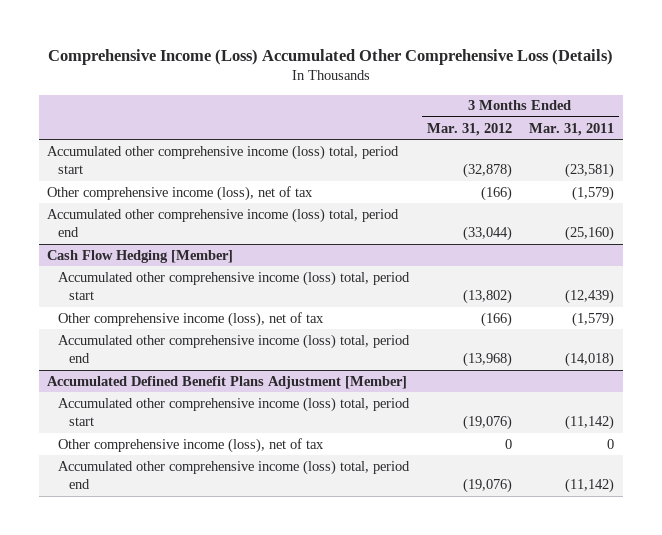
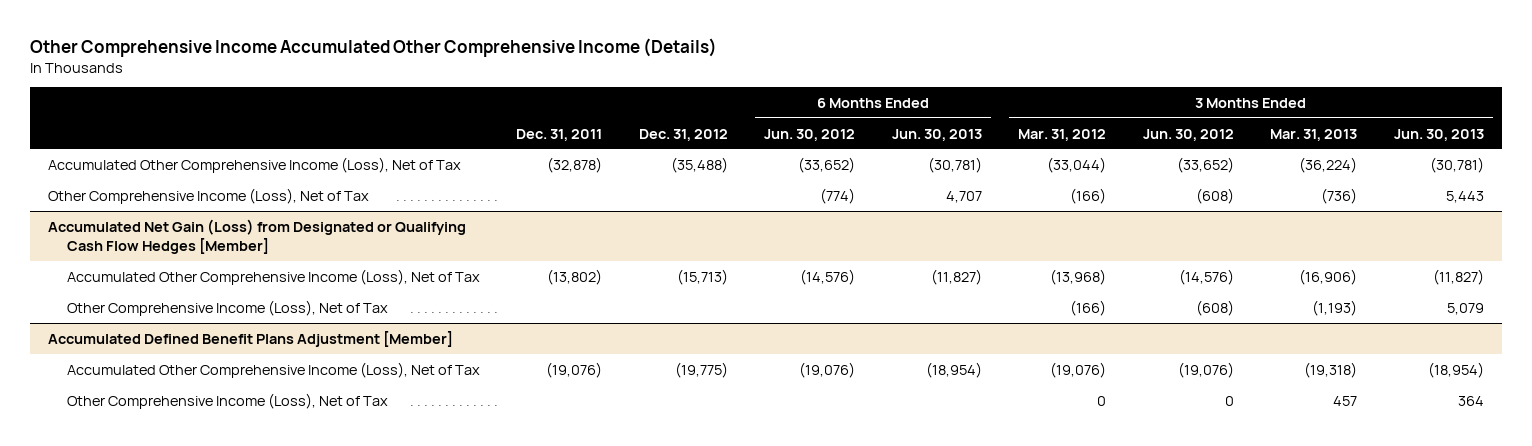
- Comprehensive Income (Loss) Accumulated Other Comprehensive Loss (Details)
+ Other Comprehensive Income Accumulated Other Comprehensive Income (Details)
- | 3 Months Ended Mar. 31, 2012 | 3 Months Ended Mar. 31, 2011
+ | Dec. 31, 2011 | Dec. 31, 2012 | 6 Months Ended Jun. 30, 2012 | 6 Months Ended Jun. 30, 2013 | 3 Months Ended Mar. 31, 2012 | 3 Months Ended Jun. 30, 2012 | 3 Months Ended Mar. 31, 2013 | 3 Months Ended Jun. 30, 2013
- Accumulated other comprehensive income (loss) total, period start | (32,878) | (23,581)
- Other comprehensive income (loss), net of tax | (166) | (1,579)
- Accumulated other comprehensive income (loss) total, period end | (33,044) | (25,160)
- Cash Flow Hedging [Member]
- Accumulated other comprehensive income (loss) total, period start | (13,802) | (12,439)
- Other comprehensive income (loss), net of tax | (166) | (1,579)
- Accumulated other comprehensive income (loss) total, period end | (13,968) | (14,018)
+ Accumulated Other Comprehensive Income (Loss), Net of Tax | (32,878) | (35,488) | (33,652) | (30,781) | (33,044) | (33,652) | (36,224) | (30,781)
+ Other Comprehensive Income (Loss), Net of Tax | | | (774) | 4,707 | (166) | (608) | (736) | 5,443
+ Accumulated Net Gain (Loss) from Designated or Qualifying Cash Flow Hedges [Member]
+ Accumulated Other Comprehensive Income (Loss), Net of Tax | (13,802) | (15,713) | (14,576) | (11,827) | (13,968) | (14,576) | (16,906) | (11,827)
+ Other Comprehensive Income (Loss), Net of Tax | | | | | (166) | (608) | (1,193) | 5,079
@ Accumulated Defined Benefit Plans Adjustment [Member]
- Accumulated other comprehensive income (loss) total, period start | (19,076) | (11,142)
- Other comprehensive income (loss), net of tax | 0 | 0
- Accumulated other comprehensive income (loss) total, period end | (19,076) | (11,142)
+ Accumulated Other Comprehensive Income (Loss), Net of Tax | (19,076) | (19,775) | (19,076) | (18,954) | (19,076) | (19,076) | (19,318) | (18,954)
+ Other Comprehensive Income (Loss), Net of Tax | | | | | 0 | 0 | 457 | 364

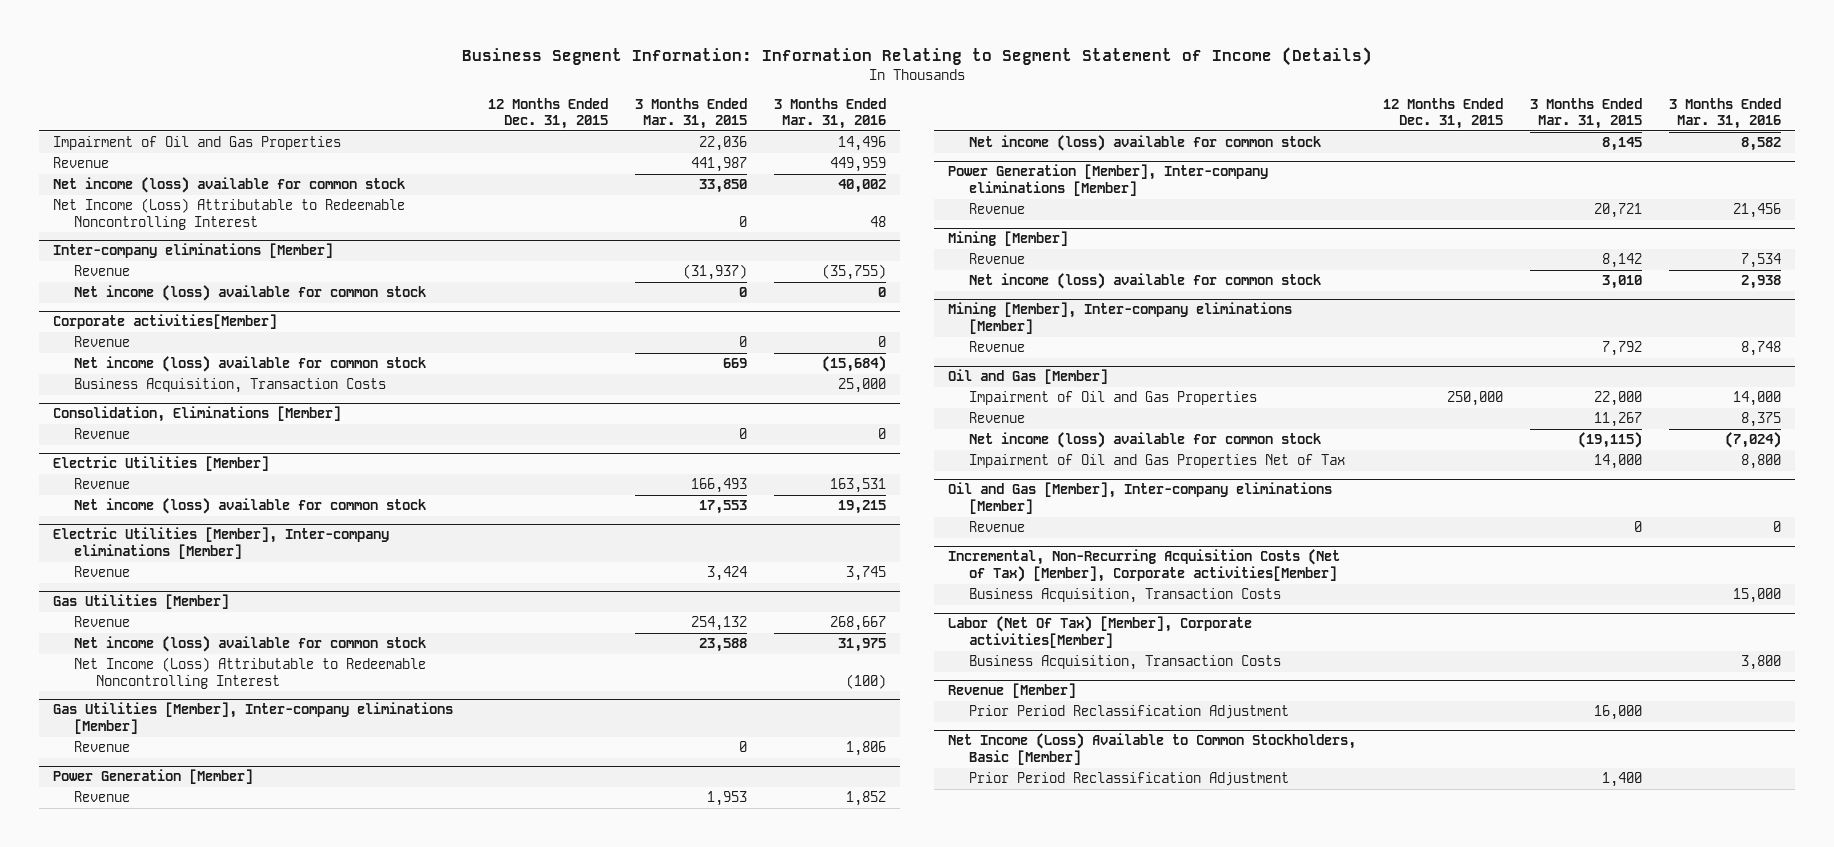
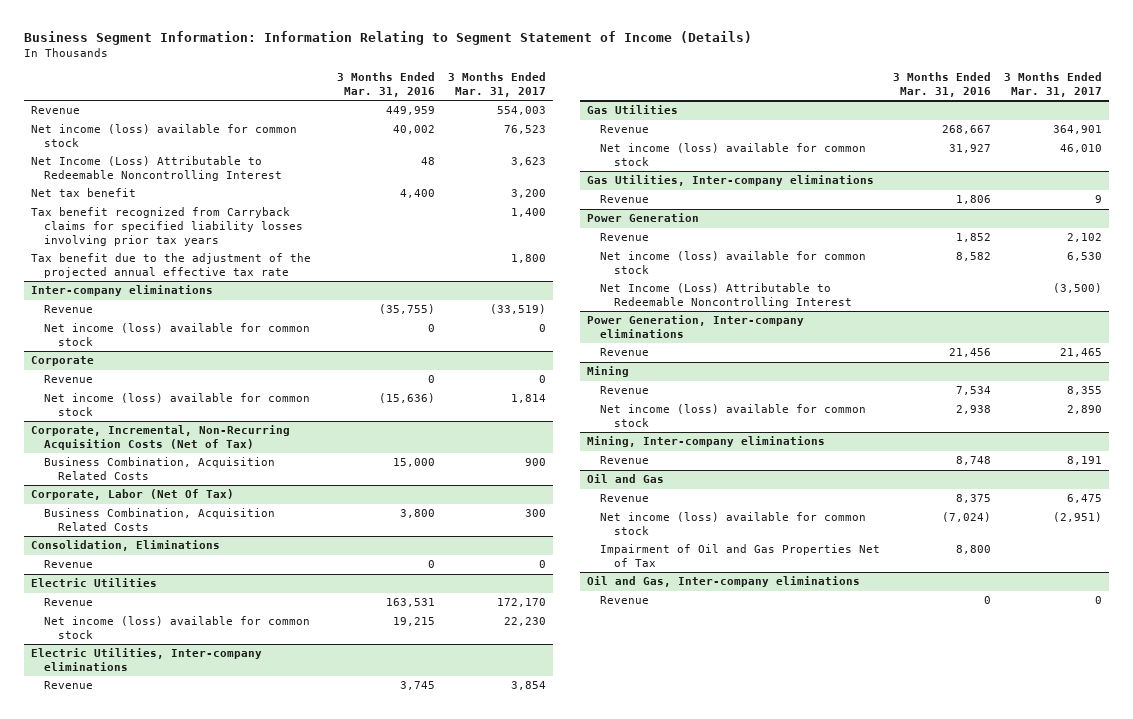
- | 12 Months Ended Dec. 31, 2015 | 3 Months Ended Mar. 31, 2015 | 3 Months Ended Mar. 31, 2016
+ | 3 Months Ended Mar. 31, 2016 | 3 Months Ended Mar. 31, 2017
- Impairment of Oil and Gas Properties | | 22,036 | 14,496
- Inter-company eliminations [Member]
+ Net tax benefit | 4,400 | 3,200
+ Tax benefit recognized from Carryback claims for specified liability losses involving prior tax years | | 1,400
+ Tax benefit due to the adjustment of the projected annual effective tax rate | | 1,800
+ Inter-company eliminations
- Corporate activities[Member]
+ Corporate
- Net income (loss) available for common stock | | 669 | (15,684)
- Business Acquisition, Transaction Costs | | | 25,000
- Consolidation, Eliminations [Member]
+ Net income (loss) available for common stock | (15,636) | 1,814
+ Corporate, Incremental, Non-Recurring Acquisition Costs (Net of Tax)
+ Business Combination, Acquisition Related Costs | 15,000 | 900
+ Corporate, Labor (Net Of Tax)
+ Business Combination, Acquisition Related Costs | 3,800 | 300
+ Consolidation, Eliminations
- Electric Utilities [Member]
+ Electric Utilities
- Electric Utilities [Member], Inter-company eliminations [Member]
+ Electric Utilities, Inter-company eliminations
- Gas Utilities [Member]
+ Gas Utilities
- Net income (loss) available for common stock | | 23,588 | 31,975
- Net Income (Loss) Attributable to Redeemable Noncontrolling Interest | | | (100)
- Gas Utilities [Member], Inter-company eliminations [Member]
+ Net income (loss) available for common stock | 31,927 | 46,010
+ Gas Utilities, Inter-company eliminations
- Power Generation [Member]
+ Power Generation
- Power Generation [Member], Inter-company eliminations [Member]
+ Net Income (Loss) Attributable to Redeemable Noncontrolling Interest | | (3,500)
+ Power Generation, Inter-company eliminations
- Mining [Member]
+ Mining
- Mining [Member], Inter-company eliminations [Member]
+ Mining, Inter-company eliminations
- Oil and Gas [Member]
- Impairment of Oil and Gas Properties | 250,000 | 22,000 | 14,000
+ Oil and Gas
- Oil and Gas [Member], Inter-company eliminations [Member]
+ Oil and Gas, Inter-company eliminations
- Incremental, Non-Recurring Acquisition Costs (Net of Tax) [Member], Corporate activities[Member]
- Business Acquisition, Transaction Costs | | | 15,000
- Labor (Net Of Tax) [Member], Corporate activities[Member]
- Business Acquisition, Transaction Costs | | | 3,800
- Revenue [Member]
- Prior Period Reclassification Adjustment | | 16,000 |
- Net Income (Loss) Available to Common Stockholders, Basic [Member]
- Prior Period Reclassification Adjustment | | 1,400 |

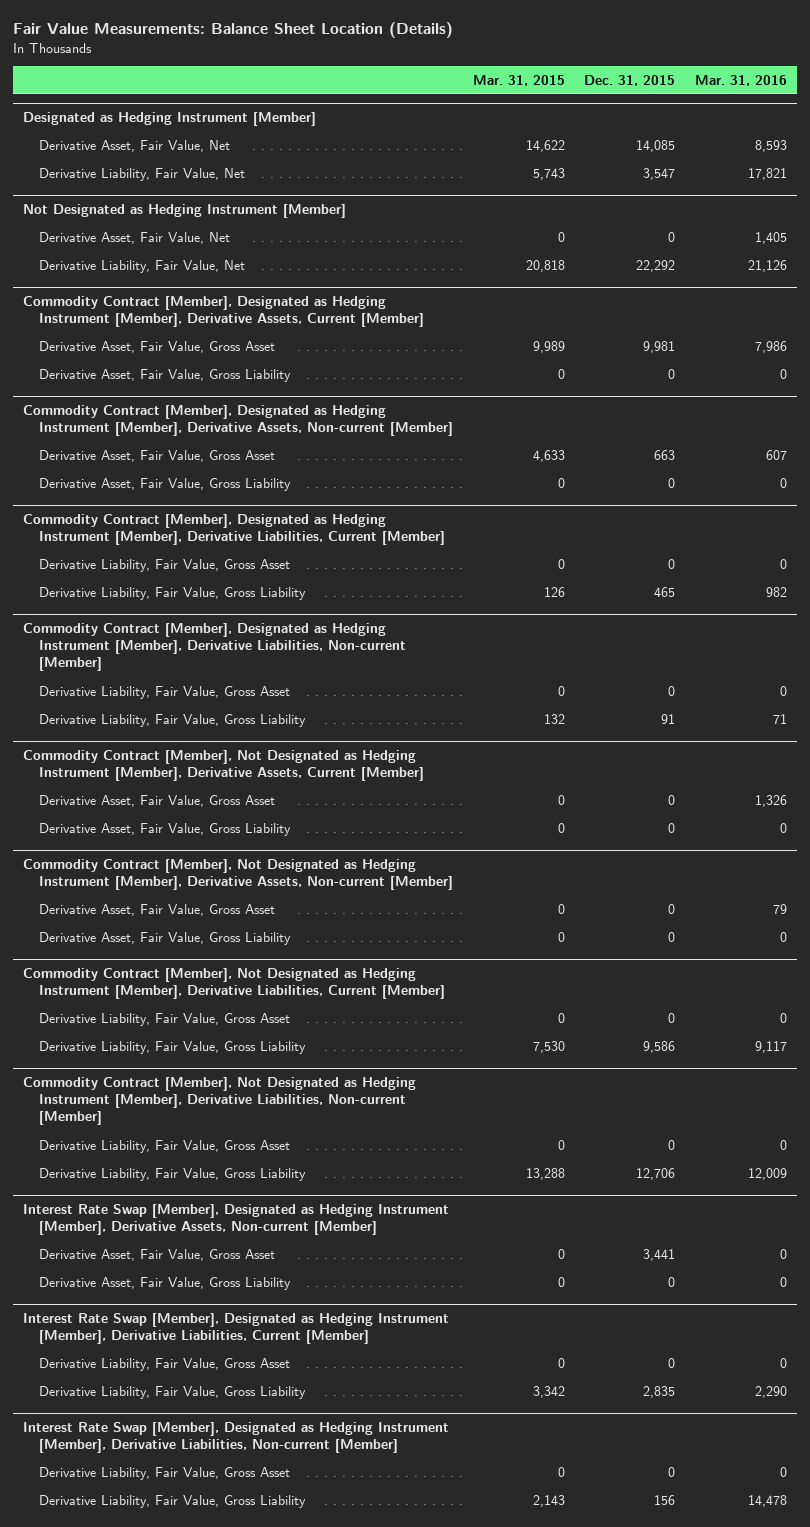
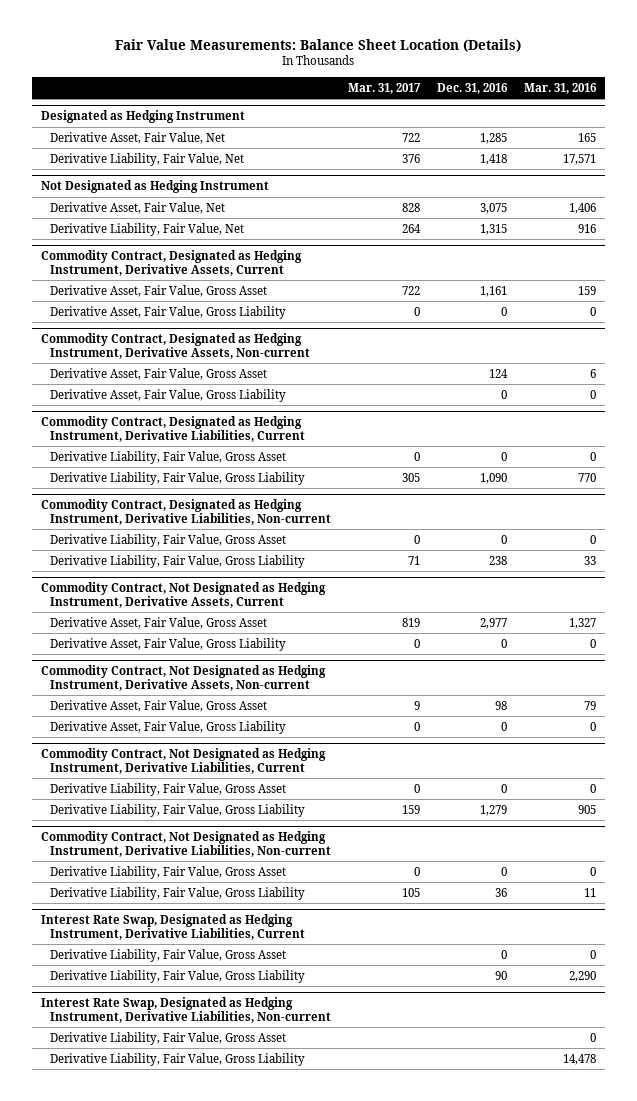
- | Mar. 31, 2015 | Dec. 31, 2015 | Mar. 31, 2016
+ | Mar. 31, 2017 | Dec. 31, 2016 | Mar. 31, 2016
- Designated as Hedging Instrument [Member]
- Derivative Asset, Fair Value, Net | 14,622 | 14,085 | 8,593
- Derivative Liability, Fair Value, Net | 5,743 | 3,547 | 17,821
- Not Designated as Hedging Instrument [Member]
- Derivative Asset, Fair Value, Net | 0 | 0 | 1,405
- Derivative Liability, Fair Value, Net | 20,818 | 22,292 | 21,126
- Commodity Contract [Member], Designated as Hedging Instrument [Member], Derivative Assets, Current [Member]
- Derivative Asset, Fair Value, Gross Asset | 9,989 | 9,981 | 7,986
+ Designated as Hedging Instrument
+ Derivative Asset, Fair Value, Net | 722 | 1,285 | 165
+ Derivative Liability, Fair Value, Net | 376 | 1,418 | 17,571
+ Not Designated as Hedging Instrument
+ Derivative Asset, Fair Value, Net | 828 | 3,075 | 1,406
+ Derivative Liability, Fair Value, Net | 264 | 1,315 | 916
+ Commodity Contract, Designated as Hedging Instrument, Derivative Assets, Current
+ Derivative Asset, Fair Value, Gross Asset | 722 | 1,161 | 159
- Commodity Contract [Member], Designated as Hedging Instrument [Member], Derivative Assets, Non-current [Member]
- Derivative Asset, Fair Value, Gross Asset | 4,633 | 663 | 607
+ Commodity Contract, Designated as Hedging Instrument, Derivative Assets, Non-current
+ Derivative Asset, Fair Value, Gross Asset | | 124 | 6
- Commodity Contract [Member], Designated as Hedging Instrument [Member], Derivative Liabilities, Current [Member]
+ Commodity Contract, Designated as Hedging Instrument, Derivative Liabilities, Current
- Derivative Liability, Fair Value, Gross Liability | 126 | 465 | 982
- Commodity Contract [Member], Designated as Hedging Instrument [Member], Derivative Liabilities, Non-current [Member]
+ Derivative Liability, Fair Value, Gross Liability | 305 | 1,090 | 770
+ Commodity Contract, Designated as Hedging Instrument, Derivative Liabilities, Non-current
- Derivative Liability, Fair Value, Gross Liability | 132 | 91 | 71
- Commodity Contract [Member], Not Designated as Hedging Instrument [Member], Derivative Assets, Current [Member]
- Derivative Asset, Fair Value, Gross Asset | 0 | 0 | 1,326
+ Derivative Liability, Fair Value, Gross Liability | 71 | 238 | 33
+ Commodity Contract, Not Designated as Hedging Instrument, Derivative Assets, Current
+ Derivative Asset, Fair Value, Gross Asset | 819 | 2,977 | 1,327
- Commodity Contract [Member], Not Designated as Hedging Instrument [Member], Derivative Assets, Non-current [Member]
+ Commodity Contract, Not Designated as Hedging Instrument, Derivative Assets, Non-current
- Commodity Contract [Member], Not Designated as Hedging Instrument [Member], Derivative Liabilities, Current [Member]
+ Commodity Contract, Not Designated as Hedging Instrument, Derivative Liabilities, Current
- Derivative Liability, Fair Value, Gross Liability | 7,530 | 9,586 | 9,117
- Commodity Contract [Member], Not Designated as Hedging Instrument [Member], Derivative Liabilities, Non-current [Member]
+ Derivative Liability, Fair Value, Gross Liability | 159 | 1,279 | 905
+ Commodity Contract, Not Designated as Hedging Instrument, Derivative Liabilities, Non-current
- Derivative Liability, Fair Value, Gross Liability | 13,288 | 12,706 | 12,009
- Interest Rate Swap [Member], Designated as Hedging Instrument [Member], Derivative Assets, Non-current [Member]
- Derivative Asset, Fair Value, Gross Asset | 0 | 3,441 | 0
- Derivative Asset, Fair Value, Gross Liability | 0 | 0 | 0
- Interest Rate Swap [Member], Designated as Hedging Instrument [Member], Derivative Liabilities, Current [Member]
+ Derivative Liability, Fair Value, Gross Liability | 105 | 36 | 11
+ Interest Rate Swap, Designated as Hedging Instrument, Derivative Liabilities, Current
- Interest Rate Swap [Member], Designated as Hedging Instrument [Member], Derivative Liabilities, Non-current [Member]
+ Interest Rate Swap, Designated as Hedging Instrument, Derivative Liabilities, Non-current

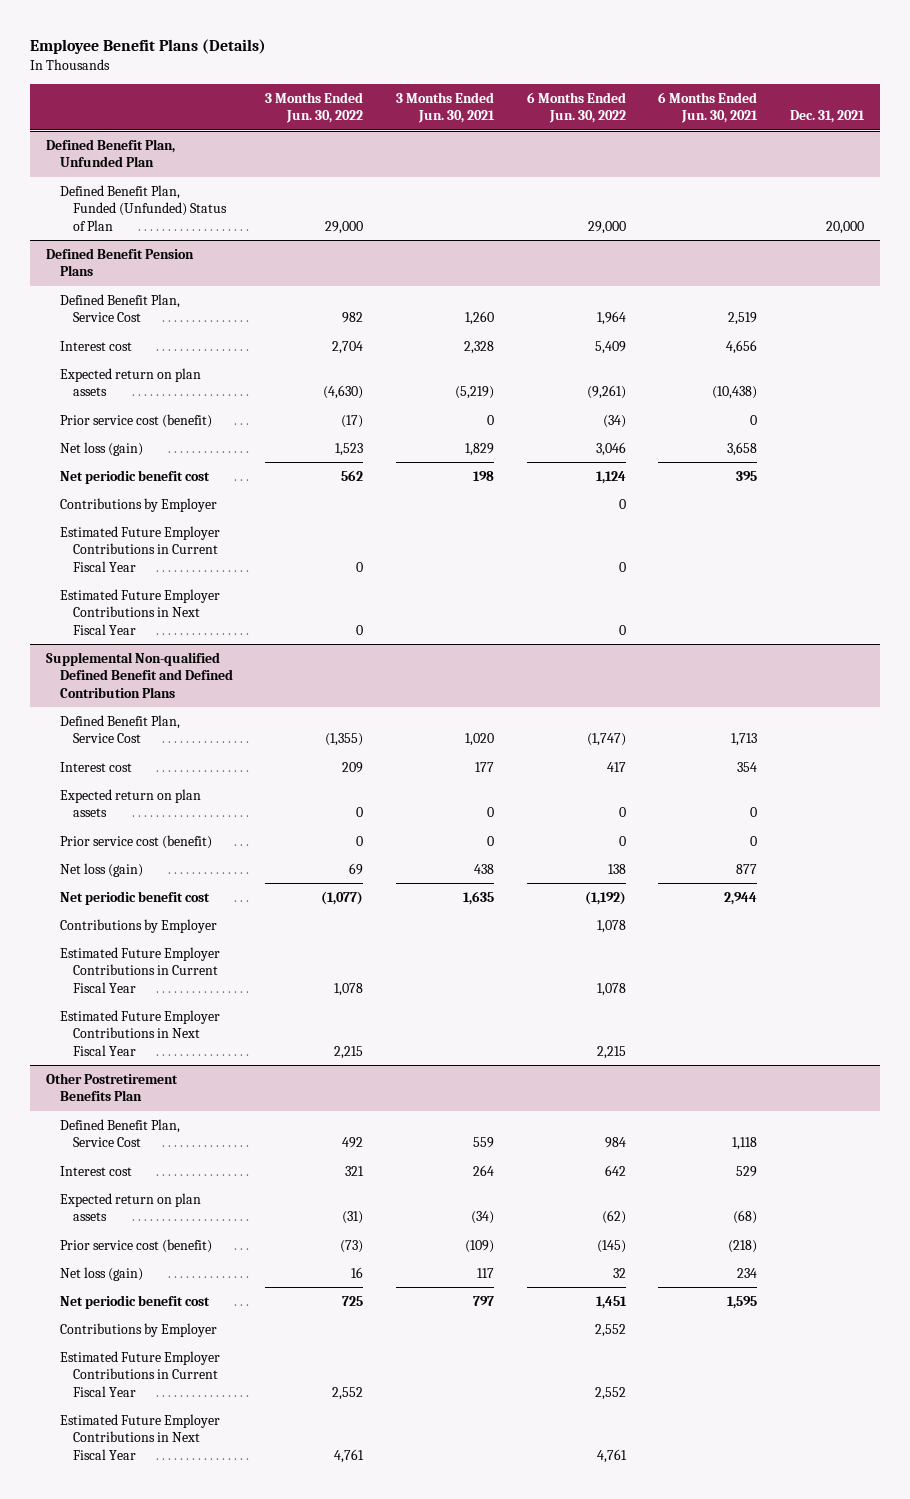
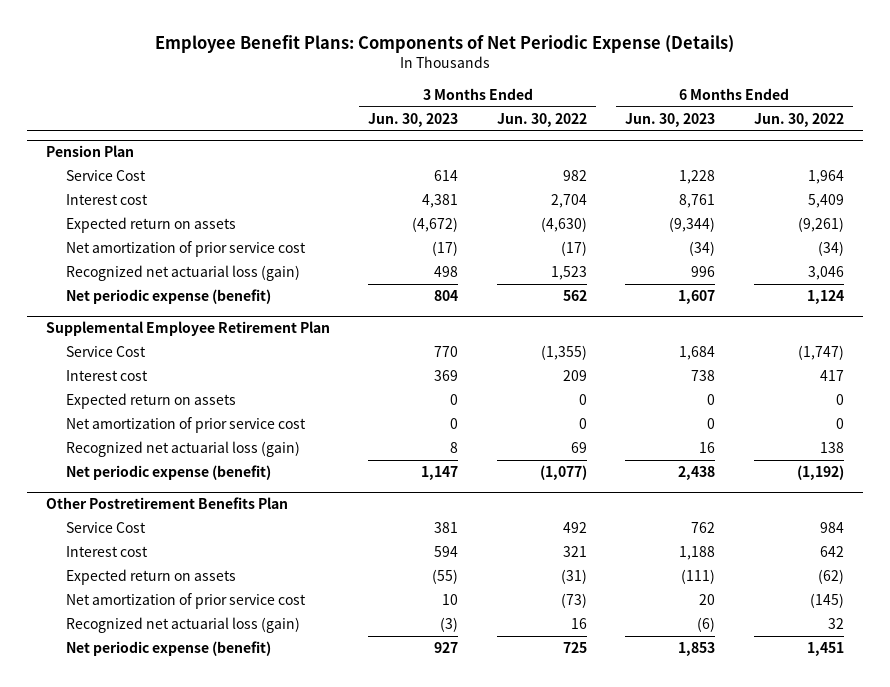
- Employee Benefit Plans (Details)
+ Employee Benefit Plans: Components of Net Periodic Expense (Details)
- | 3 Months Ended Jun. 30, 2022 | 3 Months Ended Jun. 30, 2021 | 6 Months Ended Jun. 30, 2022 | 6 Months Ended Jun. 30, 2021 | Dec. 31, 2021
+ | 3 Months Ended Jun. 30, 2023 | 3 Months Ended Jun. 30, 2022 | 6 Months Ended Jun. 30, 2023 | 6 Months Ended Jun. 30, 2022
- Defined Benefit Plan, Unfunded Plan
- Defined Benefit Plan, Funded (Unfunded) Status of Plan | 29,000 | | 29,000 | | 20,000
- Defined Benefit Pension Plans
- Defined Benefit Plan, Service Cost | 982 | 1,260 | 1,964 | 2,519 |
+ Pension Plan
+ Service Cost | 614 | 982 | 1,228 | 1,964
- Expected return on plan assets | (4,630) | (5,219) | (9,261) | (10,438) |
- Prior service cost (benefit) | (17) | 0 | (34) | 0 |
- Net loss (gain) | 1,523 | 1,829 | 3,046 | 3,658 |
- Net periodic benefit cost | 562 | 198 | 1,124 | 395 |
- Contributions by Employer | | | 0 | |
- Estimated Future Employer Contributions in Current Fiscal Year | 0 | | 0 | |
- Estimated Future Employer Contributions in Next Fiscal Year | 0 | | 0 | |
- Supplemental Non-qualified Defined Benefit and Defined Contribution Plans
- Defined Benefit Plan, Service Cost | (1,355) | 1,020 | (1,747) | 1,713 |
+ Expected return on assets | (4,672) | (4,630) | (9,344) | (9,261)
+ Net amortization of prior service cost | (17) | (17) | (34) | (34)
+ Recognized net actuarial loss (gain) | 498 | 1,523 | 996 | 3,046
+ Net periodic expense (benefit) | 804 | 562 | 1,607 | 1,124
+ Supplemental Employee Retirement Plan
+ Service Cost | 770 | (1,355) | 1,684 | (1,747)
- Expected return on plan assets | 0 | 0 | 0 | 0 |
- Prior service cost (benefit) | 0 | 0 | 0 | 0 |
- Net loss (gain) | 69 | 438 | 138 | 877 |
- Net periodic benefit cost | (1,077) | 1,635 | (1,192) | 2,944 |
- Contributions by Employer | | | 1,078 | |
- Estimated Future Employer Contributions in Current Fiscal Year | 1,078 | | 1,078 | |
- Estimated Future Employer Contributions in Next Fiscal Year | 2,215 | | 2,215 | |
+ Expected return on assets | 0 | 0 | 0 | 0
+ Net amortization of prior service cost | 0 | 0 | 0 | 0
+ Recognized net actuarial loss (gain) | 8 | 69 | 16 | 138
+ Net periodic expense (benefit) | 1,147 | (1,077) | 2,438 | (1,192)
@ Other Postretirement Benefits Plan
- Defined Benefit Plan, Service Cost | 492 | 559 | 984 | 1,118 |
+ Service Cost | 381 | 492 | 762 | 984
- Expected return on plan assets | (31) | (34) | (62) | (68) |
- Prior service cost (benefit) | (73) | (109) | (145) | (218) |
- Net loss (gain) | 16 | 117 | 32 | 234 |
- Net periodic benefit cost | 725 | 797 | 1,451 | 1,595 |
- Contributions by Employer | | | 2,552 | |
- Estimated Future Employer Contributions in Current Fiscal Year | 2,552 | | 2,552 | |
- Estimated Future Employer Contributions in Next Fiscal Year | 4,761 | | 4,761 | |
+ Expected return on assets | (55) | (31) | (111) | (62)
+ Net amortization of prior service cost | 10 | (73) | 20 | (145)
+ Recognized net actuarial loss (gain) | (3) | 16 | (6) | 32
+ Net periodic expense (benefit) | 927 | 725 | 1,853 | 1,451

